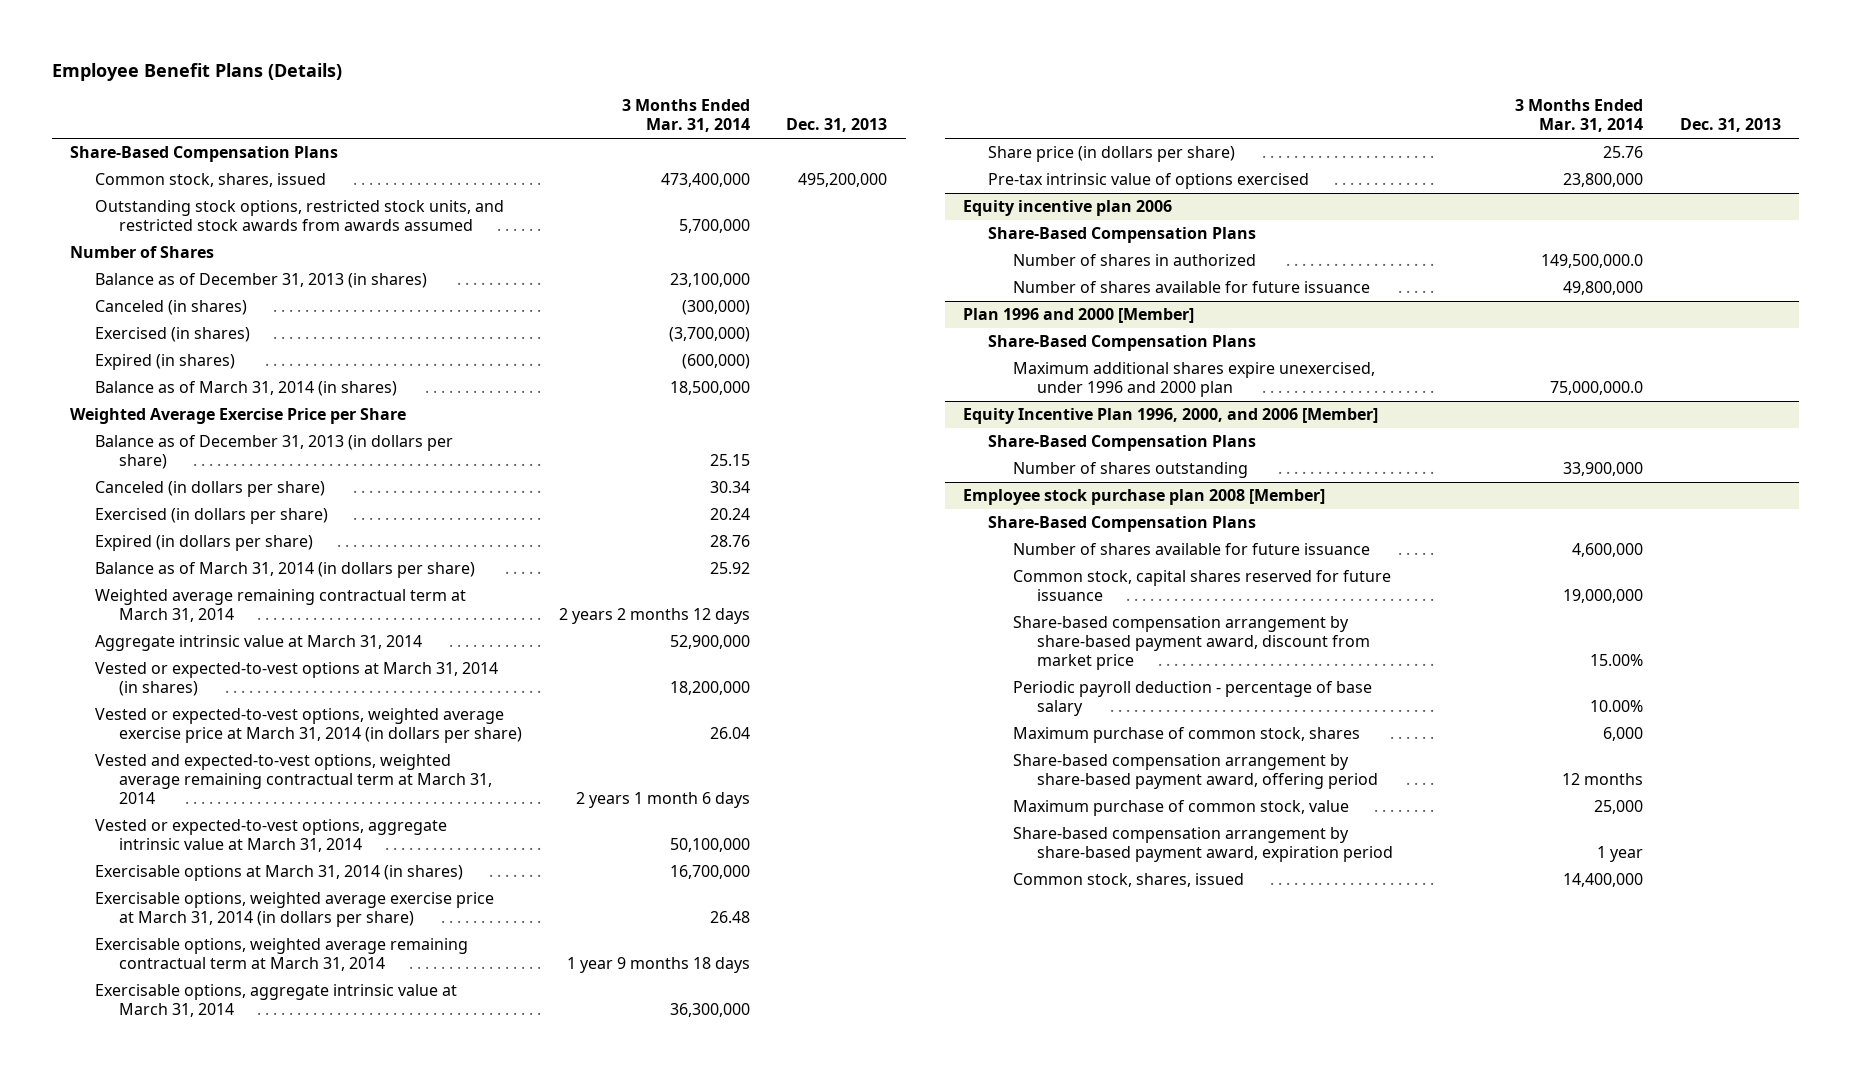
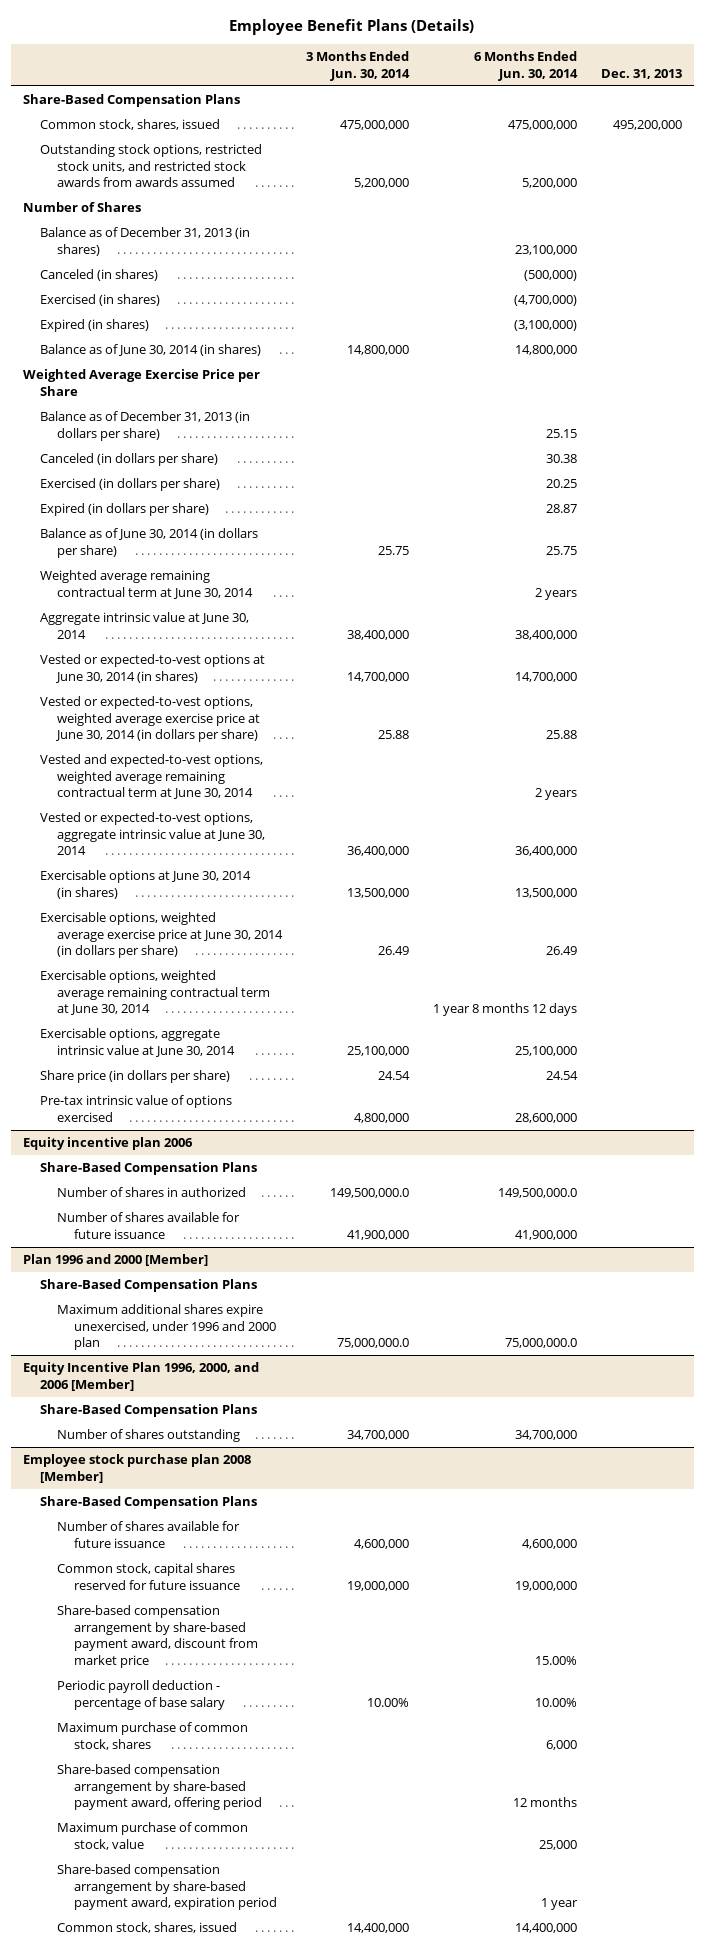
- | 3 Months Ended Mar. 31, 2014 | Dec. 31, 2013
+ | 3 Months Ended Jun. 30, 2014 | 6 Months Ended Jun. 30, 2014 | Dec. 31, 2013
- Balance as of March 31, 2014 (in shares) | 18,500,000 |
+ Balance as of June 30, 2014 (in shares) | 14,800,000 | 14,800,000 |
- Balance as of March 31, 2014 (in dollars per share) | 25.92 |
- Weighted average remaining contractual term at March 31, 2014 | 2 years 2 months 12 days |
- Aggregate intrinsic value at March 31, 2014 | 52,900,000 |
- Vested or expected-to-vest options at March 31, 2014 (in shares) | 18,200,000 |
- Vested or expected-to-vest options, weighted average exercise price at March 31, 2014 (in dollars per share) | 26.04 |
- Vested and expected-to-vest options, weighted average remaining contractual term at March 31, 2014 | 2 years 1 month 6 days |
- Vested or expected-to-vest options, aggregate intrinsic value at March 31, 2014 | 50,100,000 |
- Exercisable options at March 31, 2014 (in shares) | 16,700,000 |
- Exercisable options, weighted average exercise price at March 31, 2014 (in dollars per share) | 26.48 |
- Exercisable options, weighted average remaining contractual term at March 31, 2014 | 1 year 9 months 18 days |
- Exercisable options, aggregate intrinsic value at March 31, 2014 | 36,300,000 |
+ Balance as of June 30, 2014 (in dollars per share) | 25.75 | 25.75 |
+ Weighted average remaining contractual term at June 30, 2014 | | 2 years |
+ Aggregate intrinsic value at June 30, 2014 | 38,400,000 | 38,400,000 |
+ Vested or expected-to-vest options at June 30, 2014 (in shares) | 14,700,000 | 14,700,000 |
+ Vested or expected-to-vest options, weighted average exercise price at June 30, 2014 (in dollars per share) | 25.88 | 25.88 |
+ Vested and expected-to-vest options, weighted average remaining contractual term at June 30, 2014 | | 2 years |
+ Vested or expected-to-vest options, aggregate intrinsic value at June 30, 2014 | 36,400,000 | 36,400,000 |
+ Exercisable options at June 30, 2014 (in shares) | 13,500,000 | 13,500,000 |
+ Exercisable options, weighted average exercise price at June 30, 2014 (in dollars per share) | 26.49 | 26.49 |
+ Exercisable options, weighted average remaining contractual term at June 30, 2014 | | 1 year 8 months 12 days |
+ Exercisable options, aggregate intrinsic value at June 30, 2014 | 25,100,000 | 25,100,000 |

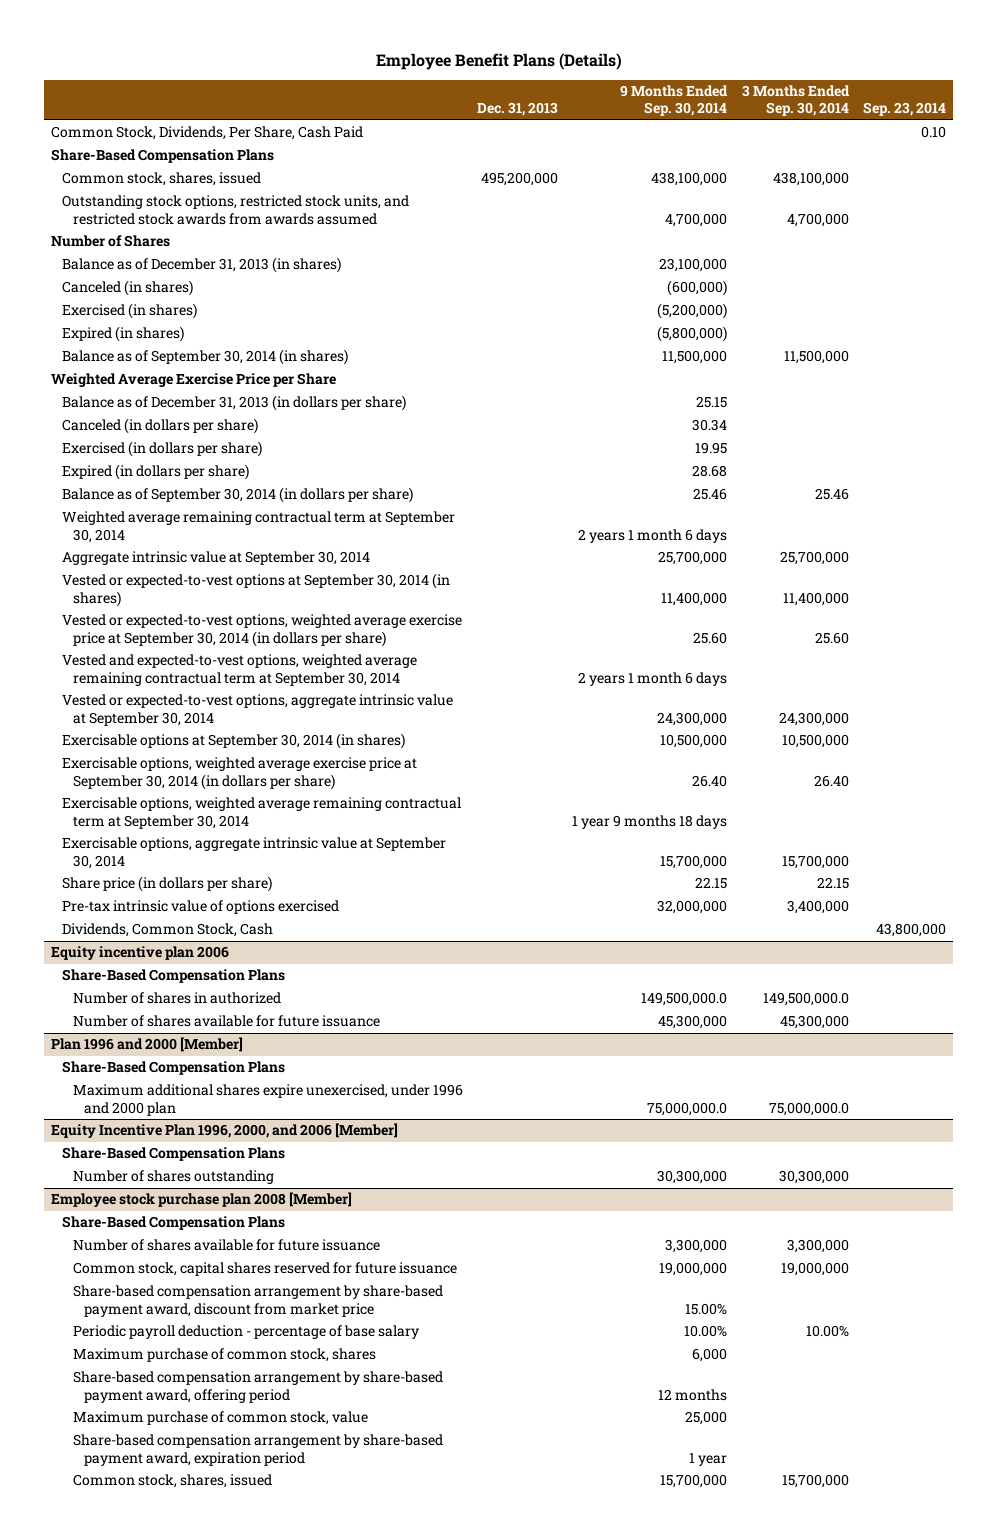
- | 3 Months Ended Jun. 30, 2014 | 6 Months Ended Jun. 30, 2014 | Dec. 31, 2013
+ | Dec. 31, 2013 | 9 Months Ended Sep. 30, 2014 | 3 Months Ended Sep. 30, 2014 | Sep. 23, 2014
+ Common Stock, Dividends, Per Share, Cash Paid | | | | 0.10
- Balance as of June 30, 2014 (in shares) | 14,800,000 | 14,800,000 |
+ Balance as of September 30, 2014 (in shares) | | 11,500,000 | 11,500,000 |
- Balance as of June 30, 2014 (in dollars per share) | 25.75 | 25.75 |
- Weighted average remaining contractual term at June 30, 2014 | | 2 years |
- Aggregate intrinsic value at June 30, 2014 | 38,400,000 | 38,400,000 |
- Vested or expected-to-vest options at June 30, 2014 (in shares) | 14,700,000 | 14,700,000 |
- Vested or expected-to-vest options, weighted average exercise price at June 30, 2014 (in dollars per share) | 25.88 | 25.88 |
- Vested and expected-to-vest options, weighted average remaining contractual term at June 30, 2014 | | 2 years |
- Vested or expected-to-vest options, aggregate intrinsic value at June 30, 2014 | 36,400,000 | 36,400,000 |
- Exercisable options at June 30, 2014 (in shares) | 13,500,000 | 13,500,000 |
- Exercisable options, weighted average exercise price at June 30, 2014 (in dollars per share) | 26.49 | 26.49 |
- Exercisable options, weighted average remaining contractual term at June 30, 2014 | | 1 year 8 months 12 days |
- Exercisable options, aggregate intrinsic value at June 30, 2014 | 25,100,000 | 25,100,000 |
+ Balance as of September 30, 2014 (in dollars per share) | | 25.46 | 25.46 |
+ Weighted average remaining contractual term at September 30, 2014 | | 2 years 1 month 6 days | |
+ Aggregate intrinsic value at September 30, 2014 | | 25,700,000 | 25,700,000 |
+ Vested or expected-to-vest options at September 30, 2014 (in shares) | | 11,400,000 | 11,400,000 |
+ Vested or expected-to-vest options, weighted average exercise price at September 30, 2014 (in dollars per share) | | 25.60 | 25.60 |
+ Vested and expected-to-vest options, weighted average remaining contractual term at September 30, 2014 | | 2 years 1 month 6 days | |
+ Vested or expected-to-vest options, aggregate intrinsic value at September 30, 2014 | | 24,300,000 | 24,300,000 |
+ Exercisable options at September 30, 2014 (in shares) | | 10,500,000 | 10,500,000 |
+ Exercisable options, weighted average exercise price at September 30, 2014 (in dollars per share) | | 26.40 | 26.40 |
+ Exercisable options, weighted average remaining contractual term at September 30, 2014 | | 1 year 9 months 18 days | |
+ Exercisable options, aggregate intrinsic value at September 30, 2014 | | 15,700,000 | 15,700,000 |
+ Dividends, Common Stock, Cash | | | | 43,800,000

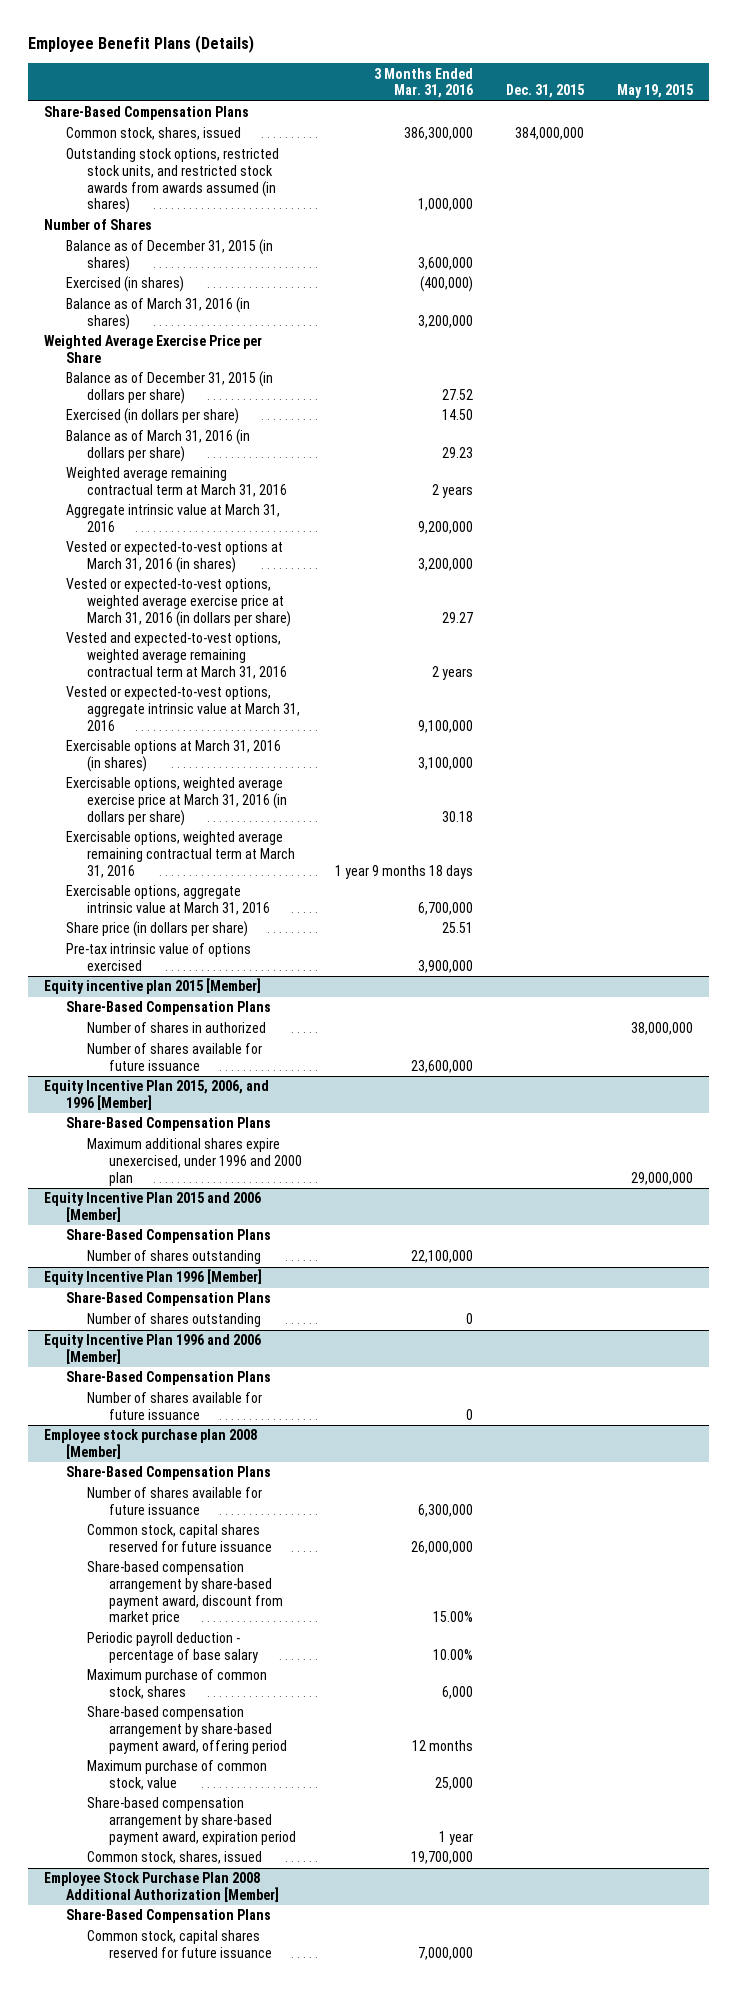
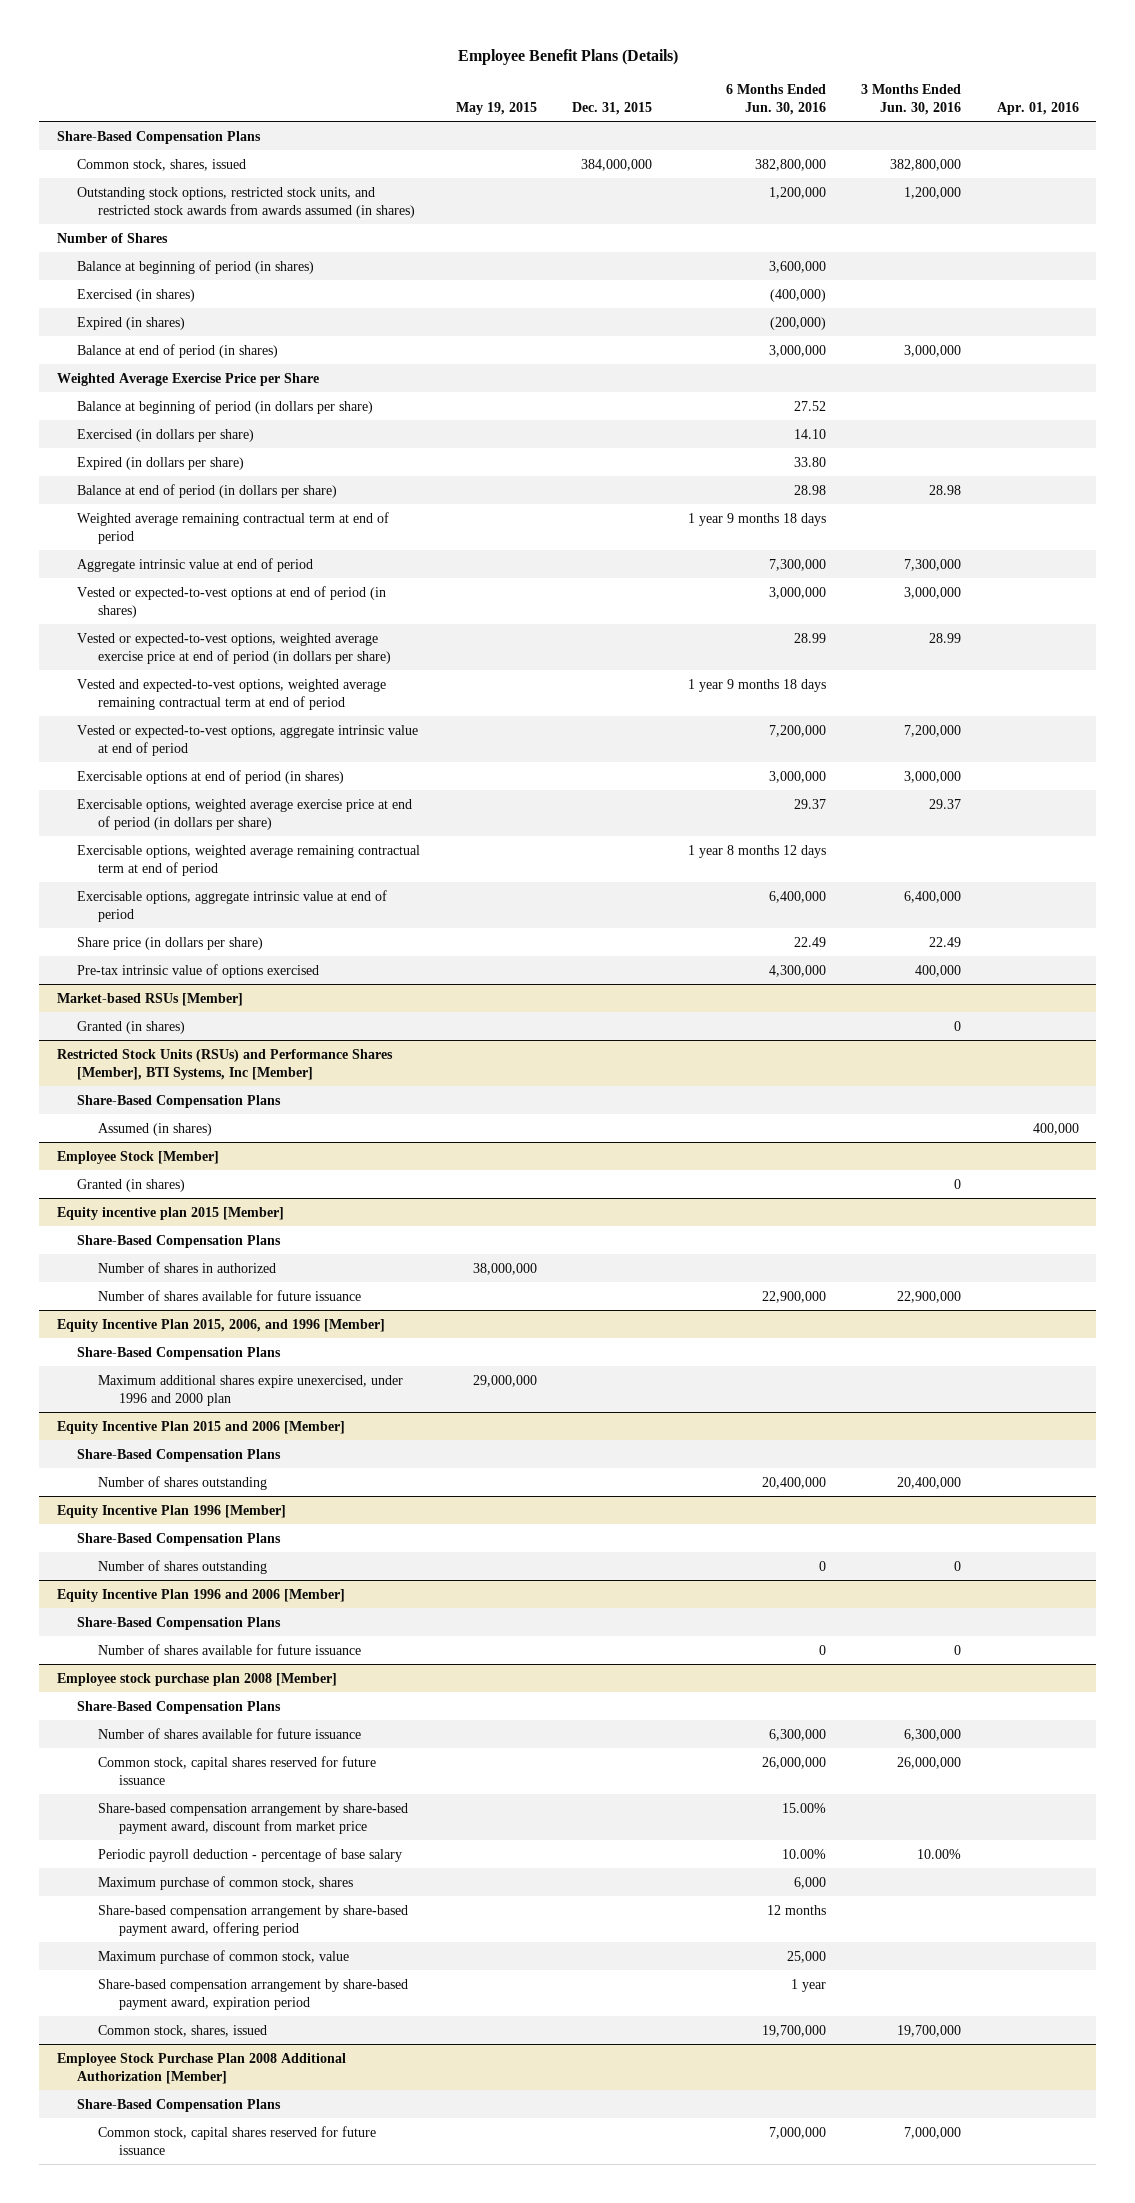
- | 3 Months Ended Mar. 31, 2016 | Dec. 31, 2015 | May 19, 2015
+ | May 19, 2015 | Dec. 31, 2015 | 6 Months Ended Jun. 30, 2016 | 3 Months Ended Jun. 30, 2016 | Apr. 01, 2016
- Balance as of December 31, 2015 (in shares) | 3,600,000 | |
+ Balance at beginning of period (in shares) | | | 3,600,000 | |
- Balance as of March 31, 2016 (in shares) | 3,200,000 | |
+ Expired (in shares) | | | (200,000) | |
+ Balance at end of period (in shares) | | | 3,000,000 | 3,000,000 |
- Balance as of December 31, 2015 (in dollars per share) | 27.52 | |
+ Balance at beginning of period (in dollars per share) | | | 27.52 | |
- Balance as of March 31, 2016 (in dollars per share) | 29.23 | |
- Weighted average remaining contractual term at March 31, 2016 | 2 years | |
- Aggregate intrinsic value at March 31, 2016 | 9,200,000 | |
- Vested or expected-to-vest options at March 31, 2016 (in shares) | 3,200,000 | |
- Vested or expected-to-vest options, weighted average exercise price at March 31, 2016 (in dollars per share) | 29.27 | |
- Vested and expected-to-vest options, weighted average remaining contractual term at March 31, 2016 | 2 years | |
- Vested or expected-to-vest options, aggregate intrinsic value at March 31, 2016 | 9,100,000 | |
- Exercisable options at March 31, 2016 (in shares) | 3,100,000 | |
- Exercisable options, weighted average exercise price at March 31, 2016 (in dollars per share) | 30.18 | |
- Exercisable options, weighted average remaining contractual term at March 31, 2016 | 1 year 9 months 18 days | |
- Exercisable options, aggregate intrinsic value at March 31, 2016 | 6,700,000 | |
+ Expired (in dollars per share) | | | 33.80 | |
+ Balance at end of period (in dollars per share) | | | 28.98 | 28.98 |
+ Weighted average remaining contractual term at end of period | | | 1 year 9 months 18 days | |
+ Aggregate intrinsic value at end of period | | | 7,300,000 | 7,300,000 |
+ Vested or expected-to-vest options at end of period (in shares) | | | 3,000,000 | 3,000,000 |
+ Vested or expected-to-vest options, weighted average exercise price at end of period (in dollars per share) | | | 28.99 | 28.99 |
+ Vested and expected-to-vest options, weighted average remaining contractual term at end of period | | | 1 year 9 months 18 days | |
+ Vested or expected-to-vest options, aggregate intrinsic value at end of period | | | 7,200,000 | 7,200,000 |
+ Exercisable options at end of period (in shares) | | | 3,000,000 | 3,000,000 |
+ Exercisable options, weighted average exercise price at end of period (in dollars per share) | | | 29.37 | 29.37 |
+ Exercisable options, weighted average remaining contractual term at end of period | | | 1 year 8 months 12 days | |
+ Exercisable options, aggregate intrinsic value at end of period | | | 6,400,000 | 6,400,000 |
+ Market-based RSUs [Member]
+ Granted (in shares) | | | | 0 |
+ Restricted Stock Units (RSUs) and Performance Shares [Member], BTI Systems, Inc [Member]
+ Share-Based Compensation Plans
+ Assumed (in shares) | | | | | 400,000
+ Employee Stock [Member]
+ Granted (in shares) | | | | 0 |

